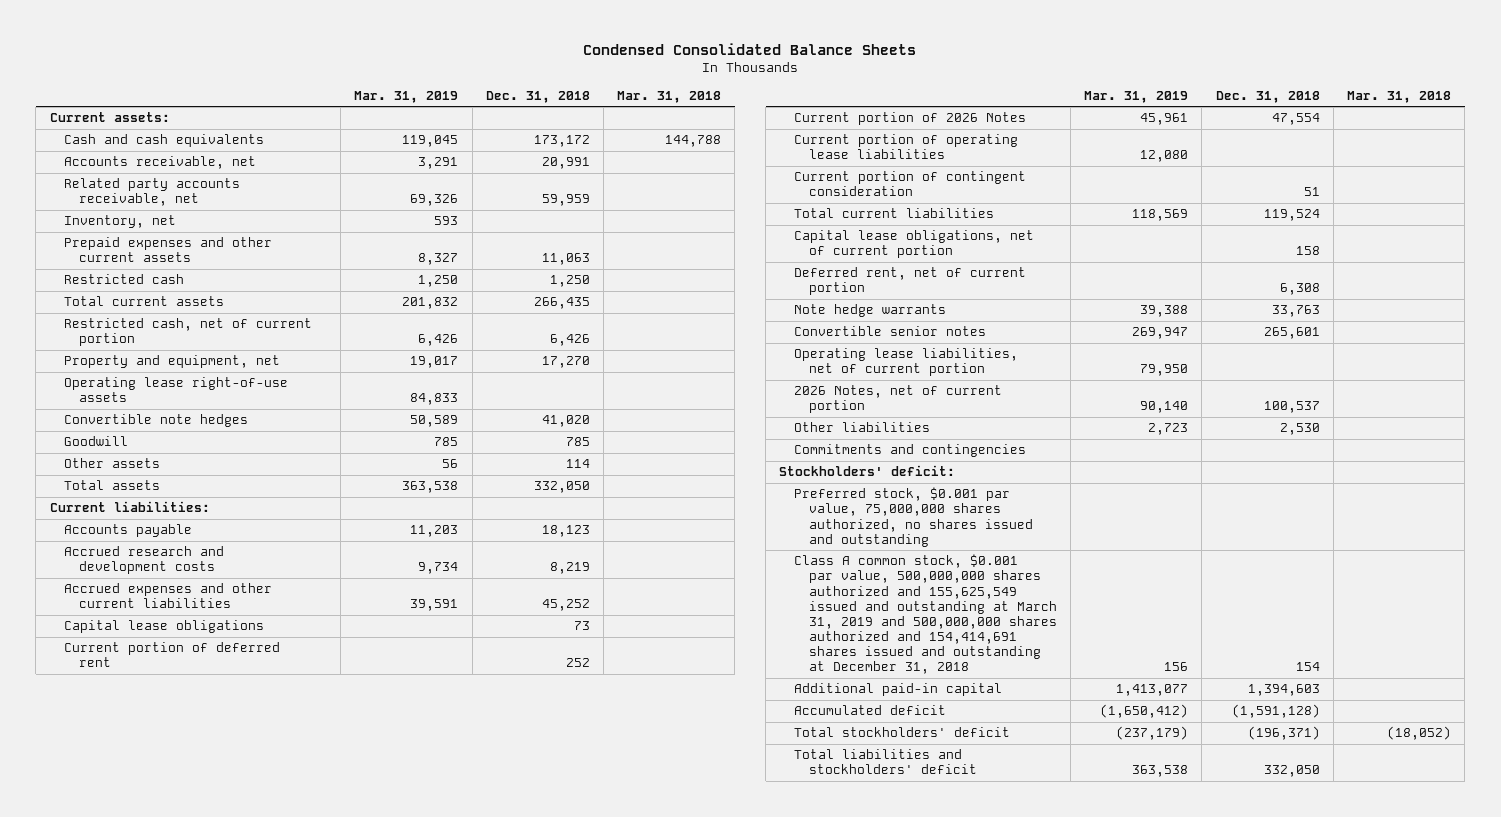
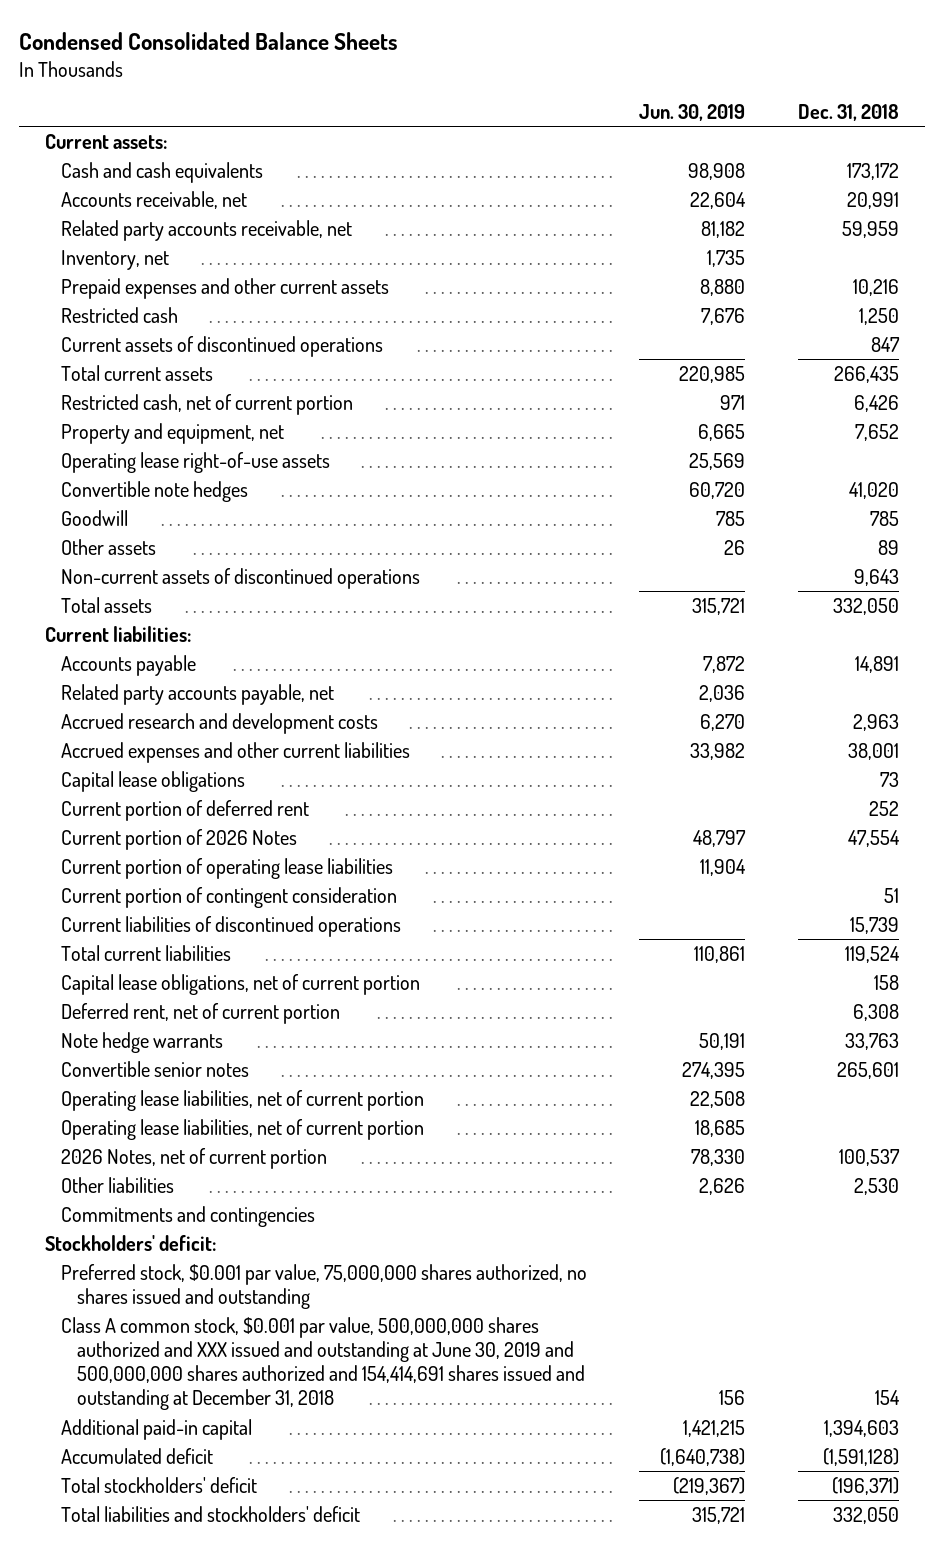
- | Mar. 31, 2019 | Dec. 31, 2018 | Mar. 31, 2018
+ | Jun. 30, 2019 | Dec. 31, 2018
- Prepaid expenses and other current assets | 8,327 | 11,063 |
+ Prepaid expenses and other current assets | 8,880 | 10,216
+ Current assets of discontinued operations | | 847
- Property and equipment, net | 19,017 | 17,270 |
+ Property and equipment, net | 6,665 | 7,652
- Other assets | 56 | 114 |
+ Other assets | 26 | 89
+ Non-current assets of discontinued operations | | 9,643
- Accounts payable | 11,203 | 18,123 |
- Accrued research and development costs | 9,734 | 8,219 |
- Accrued expenses and other current liabilities | 39,591 | 45,252 |
+ Accounts payable | 7,872 | 14,891
+ Related party accounts payable, net | 2,036 |
+ Accrued research and development costs | 6,270 | 2,963
+ Accrued expenses and other current liabilities | 33,982 | 38,001
+ Current liabilities of discontinued operations | | 15,739
+ Operating lease liabilities, net of current portion | 18,685 |
- Class A common stock, $0.001 par value, 500,000,000 shares authorized and 155,625,549 issued and outstanding at March 31, 2019 and 500,000,000 shares authorized and 154,414,691 shares issued and outstanding at December 31, 2018 | 156 | 154 |
+ Class A common stock, $0.001 par value, 500,000,000 shares authorized and XXX issued and outstanding at June 30, 2019 and 500,000,000 shares authorized and 154,414,691 shares issued and outstanding at December 31, 2018 | 156 | 154

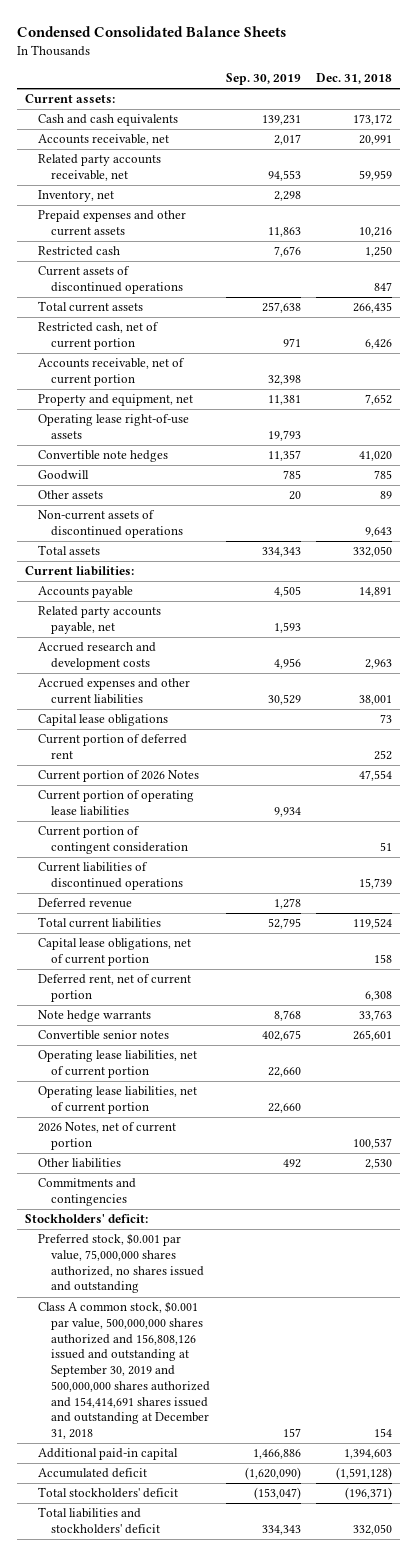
- | Jun. 30, 2019 | Dec. 31, 2018
+ | Sep. 30, 2019 | Dec. 31, 2018
+ Accounts receivable, net of current portion | 32,398 |
+ Deferred revenue | 1,278 |
- Class A common stock, $0.001 par value, 500,000,000 shares authorized and XXX issued and outstanding at June 30, 2019 and 500,000,000 shares authorized and 154,414,691 shares issued and outstanding at December 31, 2018 | 156 | 154
+ Class A common stock, $0.001 par value, 500,000,000 shares authorized and 156,808,126 issued and outstanding at September 30, 2019 and 500,000,000 shares authorized and 154,414,691 shares issued and outstanding at December 31, 2018 | 157 | 154

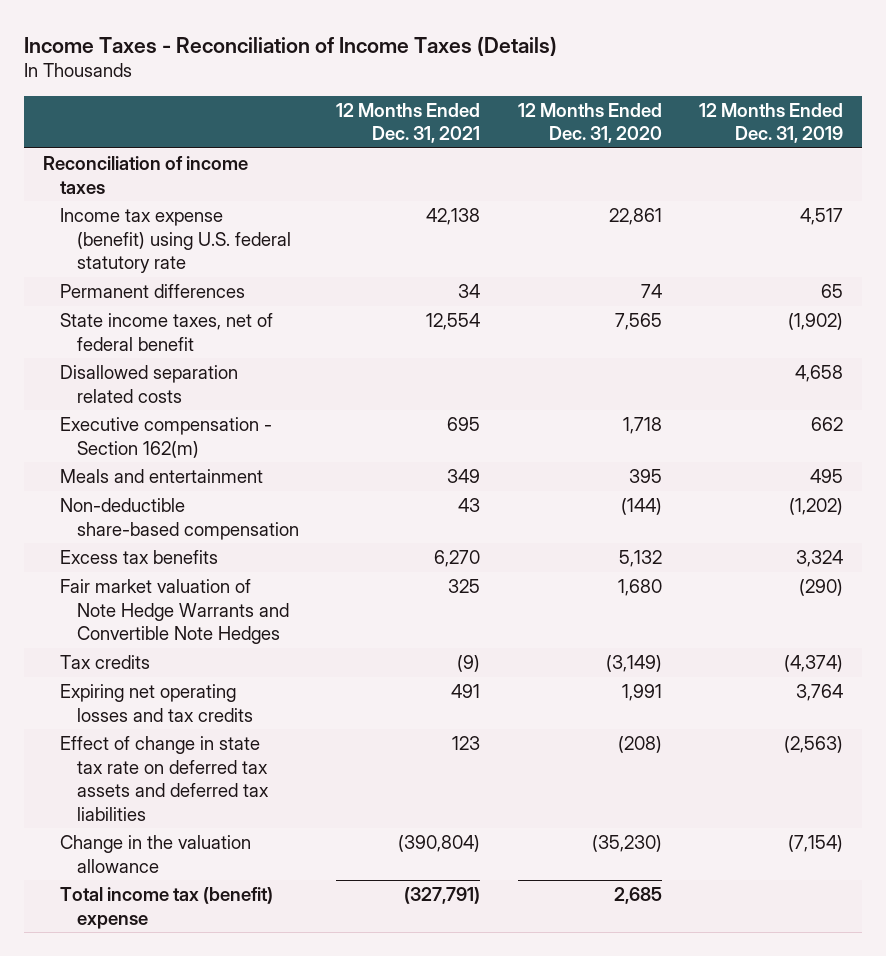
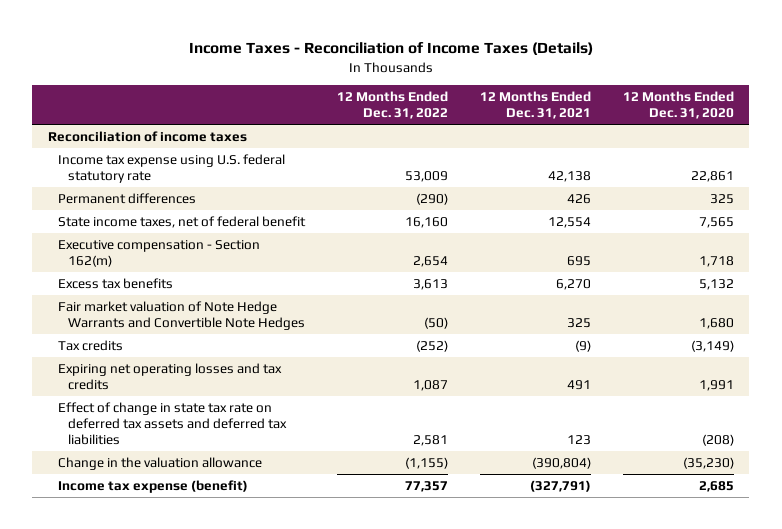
- | 12 Months Ended Dec. 31, 2021 | 12 Months Ended Dec. 31, 2020 | 12 Months Ended Dec. 31, 2019
+ | 12 Months Ended Dec. 31, 2022 | 12 Months Ended Dec. 31, 2021 | 12 Months Ended Dec. 31, 2020
- Income tax expense (benefit) using U.S. federal statutory rate | 42,138 | 22,861 | 4,517
- Permanent differences | 34 | 74 | 65
+ Income tax expense using U.S. federal statutory rate | 53,009 | 42,138 | 22,861
+ Permanent differences | (290) | 426 | 325
- Disallowed separation related costs | | | 4,658
- Meals and entertainment | 349 | 395 | 495
- Non-deductible share-based compensation | 43 | (144) | (1,202)
- Total income tax (benefit) expense | (327,791) | 2,685 |
+ Income tax expense (benefit) | 77,357 | (327,791) | 2,685

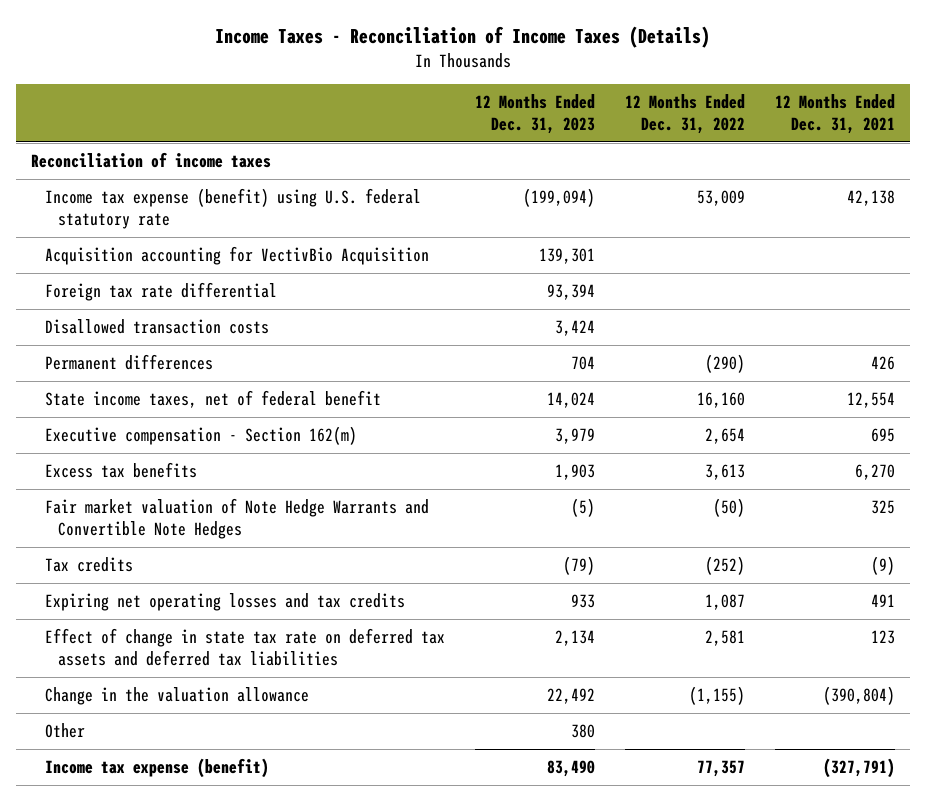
- | 12 Months Ended Dec. 31, 2022 | 12 Months Ended Dec. 31, 2021 | 12 Months Ended Dec. 31, 2020
+ | 12 Months Ended Dec. 31, 2023 | 12 Months Ended Dec. 31, 2022 | 12 Months Ended Dec. 31, 2021
- Income tax expense using U.S. federal statutory rate | 53,009 | 42,138 | 22,861
+ Income tax expense (benefit) using U.S. federal statutory rate | (199,094) | 53,009 | 42,138
+ Acquisition accounting for VectivBio Acquisition | 139,301 | |
+ Foreign tax rate differential | 93,394 | |
+ Disallowed transaction costs | 3,424 | |
+ Other | 380 | |

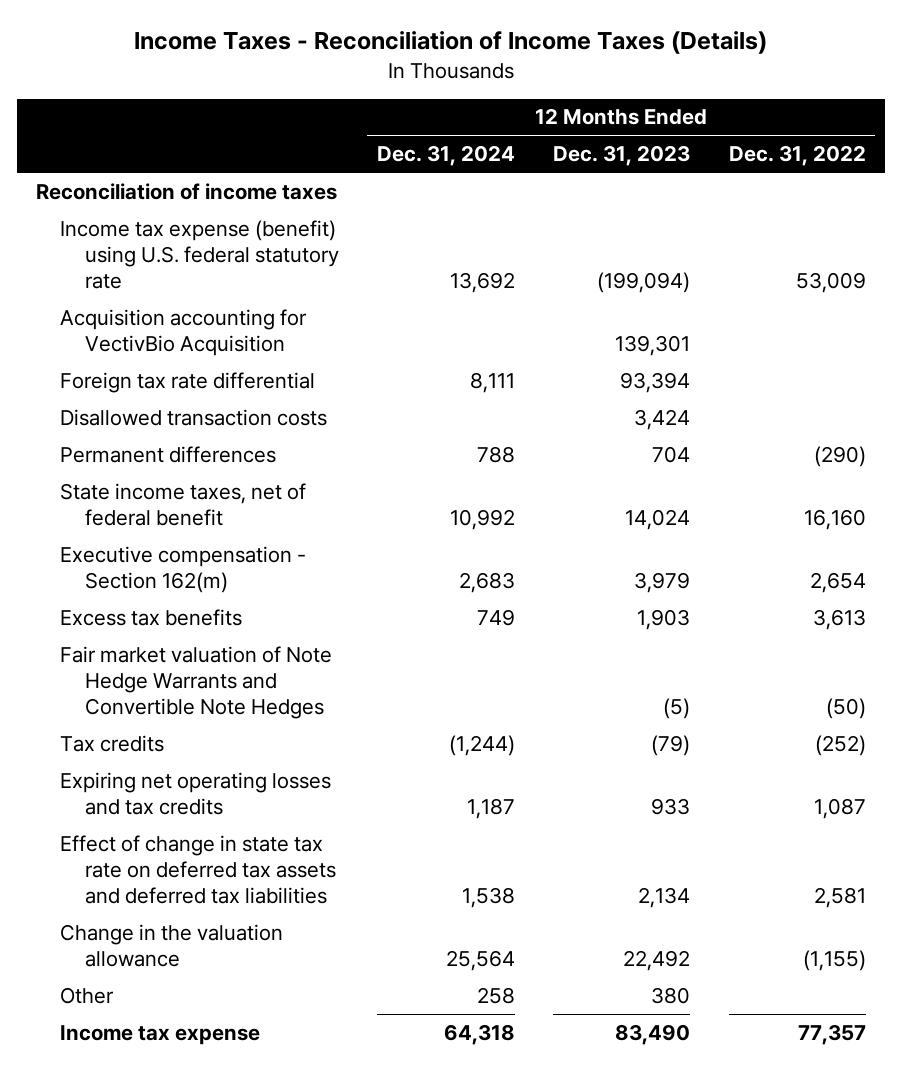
- | 12 Months Ended Dec. 31, 2023 | 12 Months Ended Dec. 31, 2022 | 12 Months Ended Dec. 31, 2021
+ | 12 Months Ended Dec. 31, 2024 | 12 Months Ended Dec. 31, 2023 | 12 Months Ended Dec. 31, 2022
- Income tax expense (benefit) | 83,490 | 77,357 | (327,791)
+ Income tax expense | 64,318 | 83,490 | 77,357

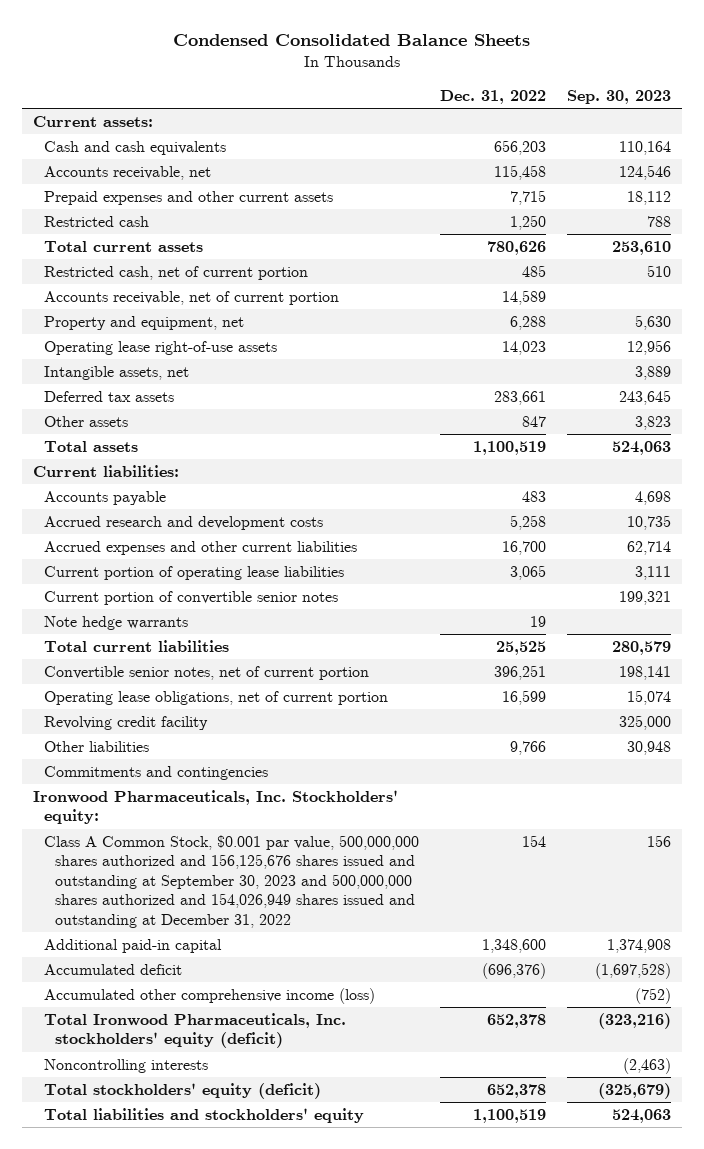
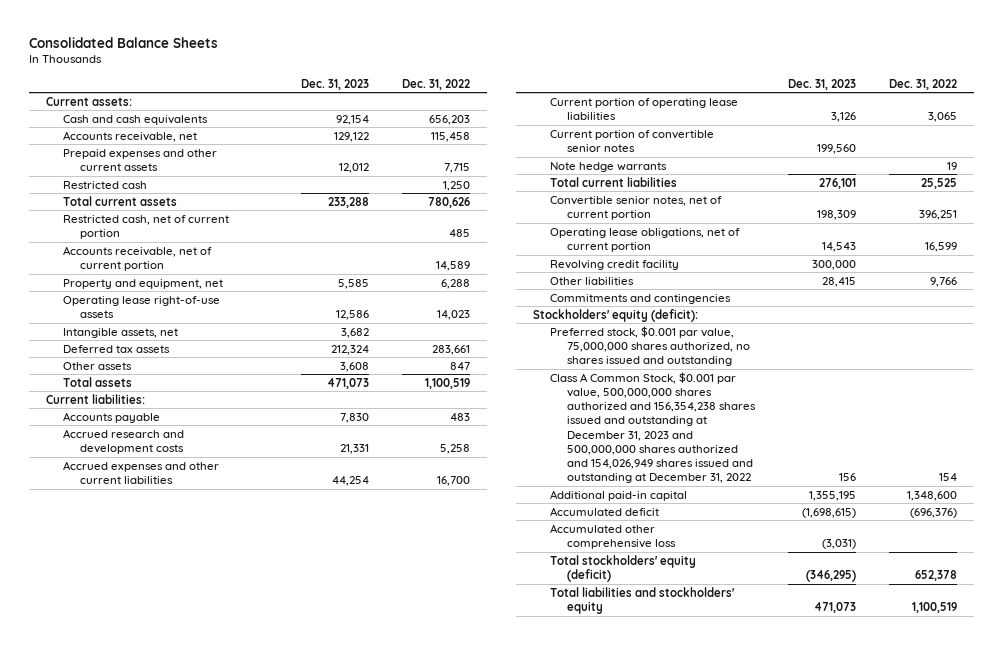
- Condensed Consolidated Balance Sheets
+ Consolidated Balance Sheets
- | Dec. 31, 2022 | Sep. 30, 2023
+ | Dec. 31, 2023 | Dec. 31, 2022
- Ironwood Pharmaceuticals, Inc. Stockholders' equity:
- Class A Common Stock, $0.001 par value, 500,000,000 shares authorized and 156,125,676 shares issued and outstanding at September 30, 2023 and 500,000,000 shares authorized and 154,026,949 shares issued and outstanding at December 31, 2022 | 154 | 156
+ Stockholders' equity (deficit):
+ Preferred stock, $0.001 par value, 75,000,000 shares authorized, no shares issued and outstanding
+ Class A Common Stock, $0.001 par value, 500,000,000 shares authorized and 156,354,238 shares issued and outstanding at December 31, 2023 and 500,000,000 shares authorized and 154,026,949 shares issued and outstanding at December 31, 2022 | 156 | 154
- Accumulated other comprehensive income (loss) | | (752)
- Total Ironwood Pharmaceuticals, Inc. stockholders' equity (deficit) | 652,378 | (323,216)
- Noncontrolling interests | | (2,463)
+ Accumulated other comprehensive loss | (3,031) |

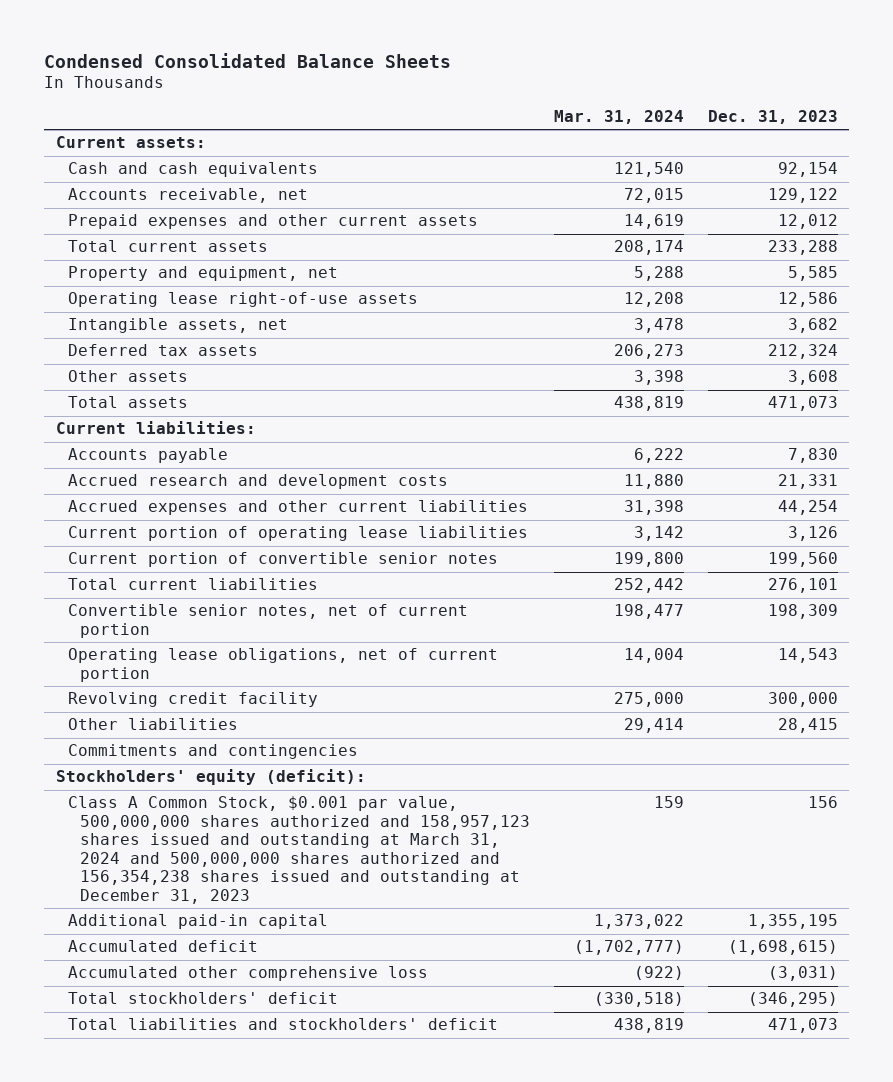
- Consolidated Balance Sheets
+ Condensed Consolidated Balance Sheets
- | Dec. 31, 2023 | Dec. 31, 2022
+ | Mar. 31, 2024 | Dec. 31, 2023
- Restricted cash | | 1,250
- Restricted cash, net of current portion | | 485
- Accounts receivable, net of current portion | | 14,589
- Note hedge warrants | | 19
- Preferred stock, $0.001 par value, 75,000,000 shares authorized, no shares issued and outstanding
- Class A Common Stock, $0.001 par value, 500,000,000 shares authorized and 156,354,238 shares issued and outstanding at December 31, 2023 and 500,000,000 shares authorized and 154,026,949 shares issued and outstanding at December 31, 2022 | 156 | 154
+ Class A Common Stock, $0.001 par value, 500,000,000 shares authorized and 158,957,123 shares issued and outstanding at March 31, 2024 and 500,000,000 shares authorized and 156,354,238 shares issued and outstanding at December 31, 2023 | 159 | 156
- Total stockholders' equity (deficit) | (346,295) | 652,378
- Total liabilities and stockholders' equity | 471,073 | 1,100,519
+ Total stockholders' deficit | (330,518) | (346,295)
+ Total liabilities and stockholders' deficit | 438,819 | 471,073

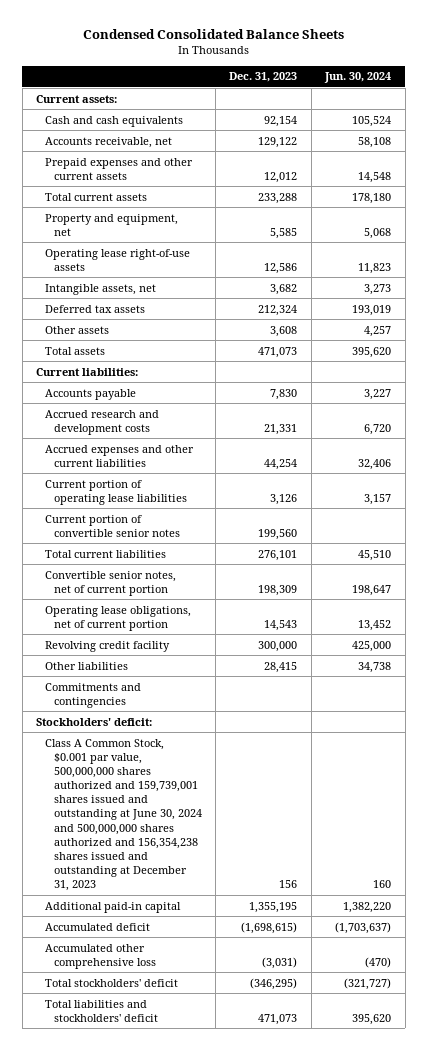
- | Mar. 31, 2024 | Dec. 31, 2023
+ | Dec. 31, 2023 | Jun. 30, 2024
- Stockholders' equity (deficit):
- Class A Common Stock, $0.001 par value, 500,000,000 shares authorized and 158,957,123 shares issued and outstanding at March 31, 2024 and 500,000,000 shares authorized and 156,354,238 shares issued and outstanding at December 31, 2023 | 159 | 156
+ Stockholders' deficit:
+ Class A Common Stock, $0.001 par value, 500,000,000 shares authorized and 159,739,001 shares issued and outstanding at June 30, 2024 and 500,000,000 shares authorized and 156,354,238 shares issued and outstanding at December 31, 2023 | 156 | 160

